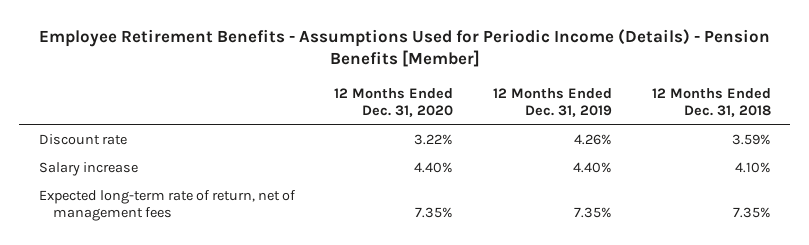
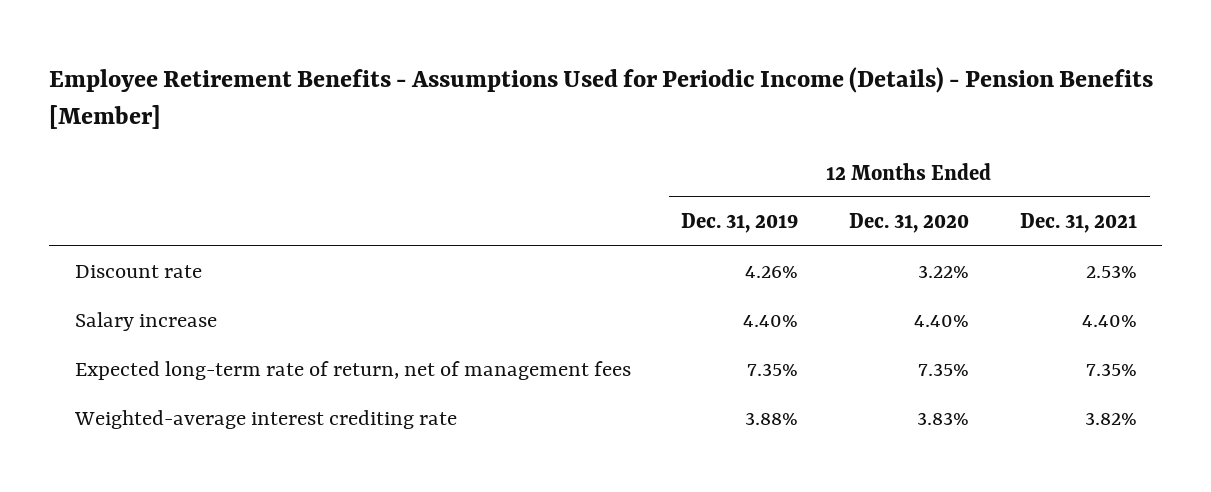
- | 12 Months Ended Dec. 31, 2020 | 12 Months Ended Dec. 31, 2019 | 12 Months Ended Dec. 31, 2018
+ | 12 Months Ended Dec. 31, 2019 | 12 Months Ended Dec. 31, 2020 | 12 Months Ended Dec. 31, 2021
+ Weighted-average interest crediting rate | 3.88% | 3.83% | 3.82%

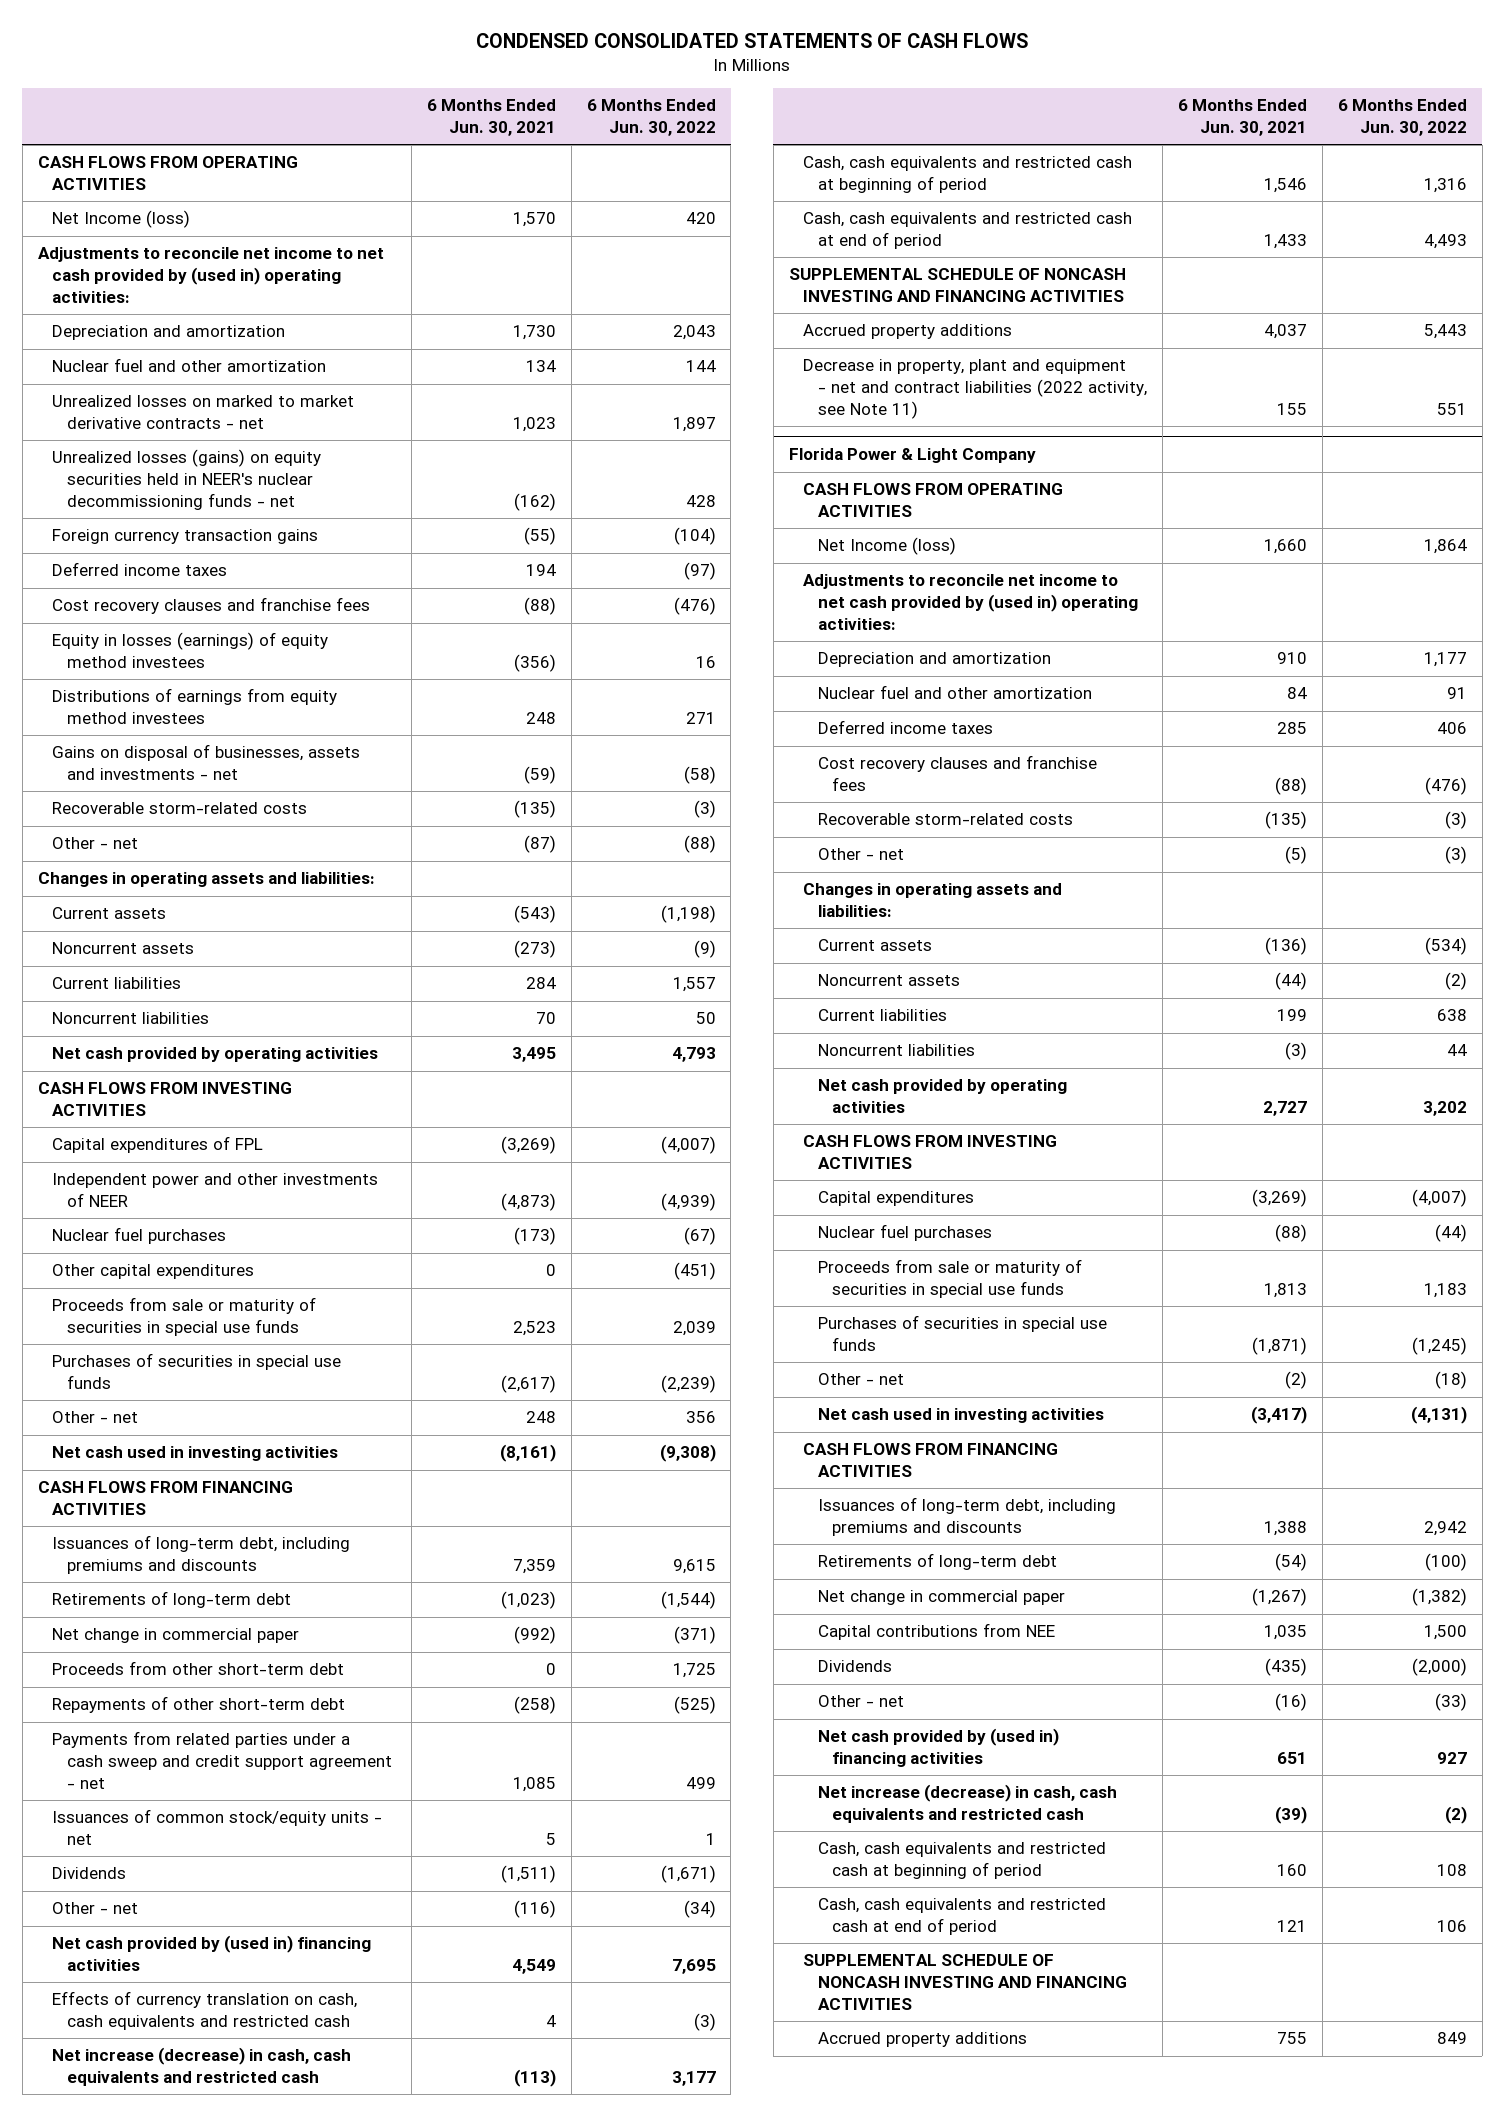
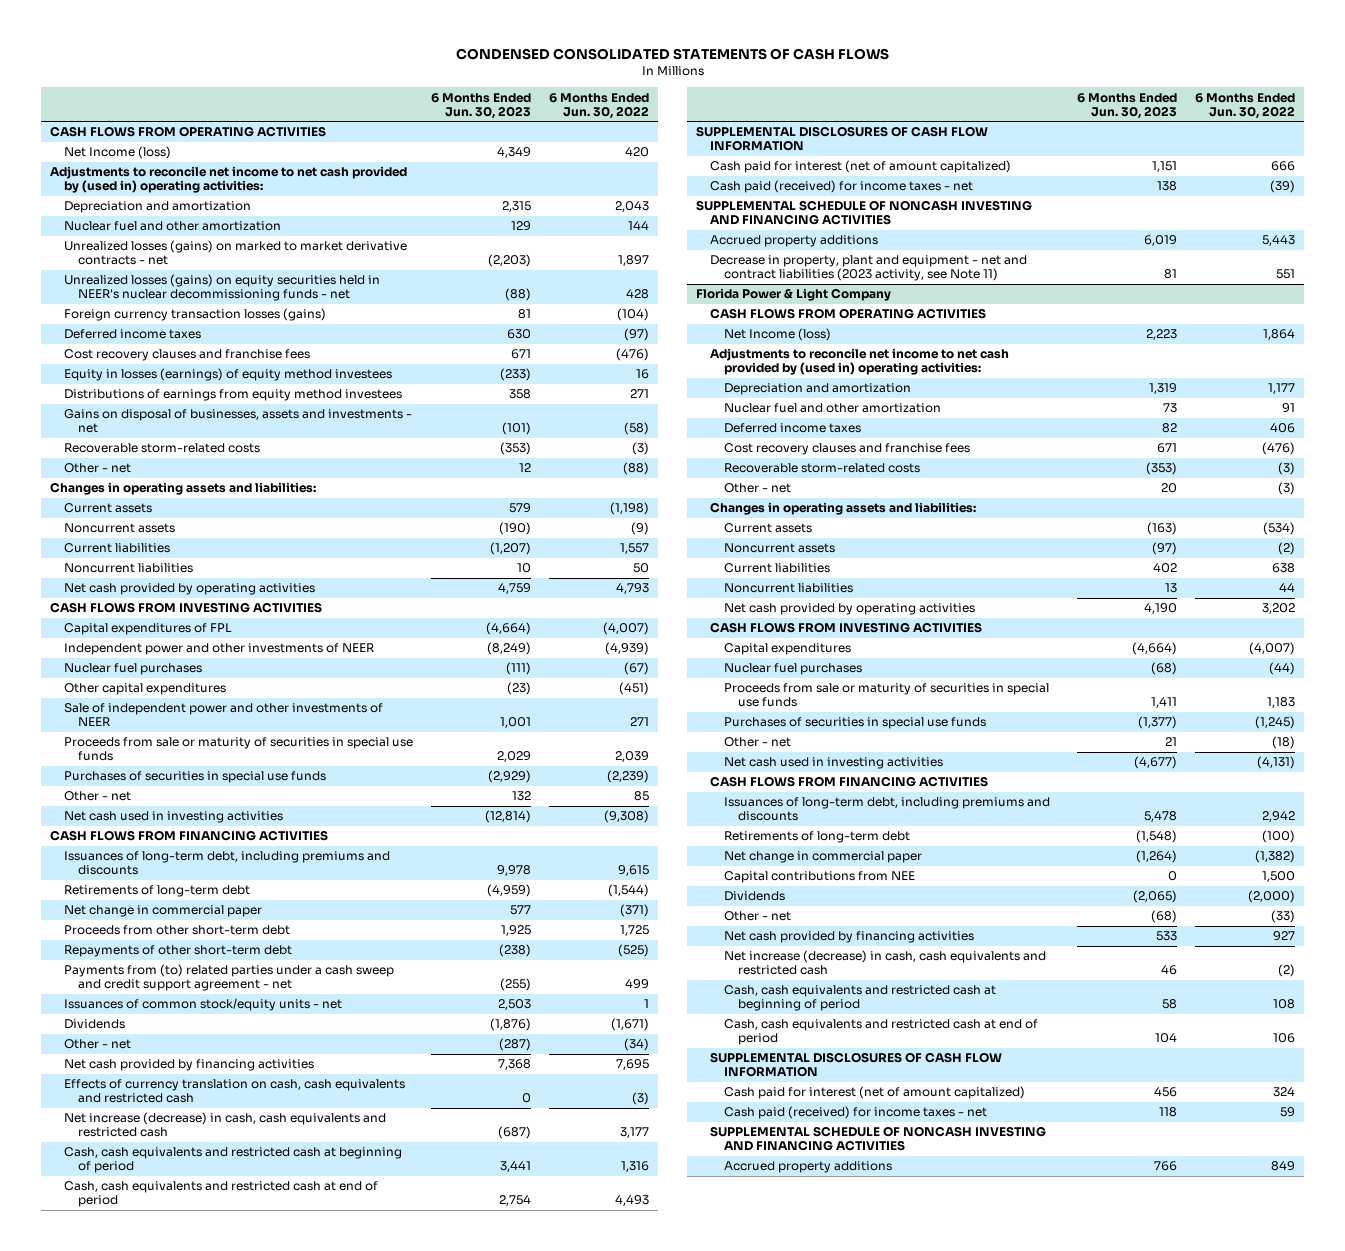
- | 6 Months Ended Jun. 30, 2021 | 6 Months Ended Jun. 30, 2022
+ | 6 Months Ended Jun. 30, 2023 | 6 Months Ended Jun. 30, 2022
- Unrealized losses on marked to market derivative contracts - net | 1,023 | 1,897
+ Unrealized losses (gains) on marked to market derivative contracts - net | (2,203) | 1,897
- Foreign currency transaction gains | (55) | (104)
+ Foreign currency transaction losses (gains) | 81 | (104)
+ Sale of independent power and other investments of NEER | 1,001 | 271
- Other - net | 248 | 356
+ Other - net | 132 | 85
- Payments from related parties under a cash sweep and credit support agreement - net | 1,085 | 499
+ Payments from (to) related parties under a cash sweep and credit support agreement - net | (255) | 499
- Net cash provided by (used in) financing activities | 4,549 | 7,695
+ Net cash provided by financing activities | 7,368 | 7,695
+ SUPPLEMENTAL DISCLOSURES OF CASH FLOW INFORMATION
+ Cash paid for interest (net of amount capitalized) | 1,151 | 666
+ Cash paid (received) for income taxes - net | 138 | (39)
- Decrease in property, plant and equipment - net and contract liabilities (2022 activity, see Note 11) | 155 | 551
+ Decrease in property, plant and equipment - net and contract liabilities (2023 activity, see Note 11) | 81 | 551
@ Florida Power & Light Company
- Net cash provided by (used in) financing activities | 651 | 927
+ Net cash provided by financing activities | 533 | 927
+ SUPPLEMENTAL DISCLOSURES OF CASH FLOW INFORMATION
+ Cash paid for interest (net of amount capitalized) | 456 | 324
+ Cash paid (received) for income taxes - net | 118 | 59

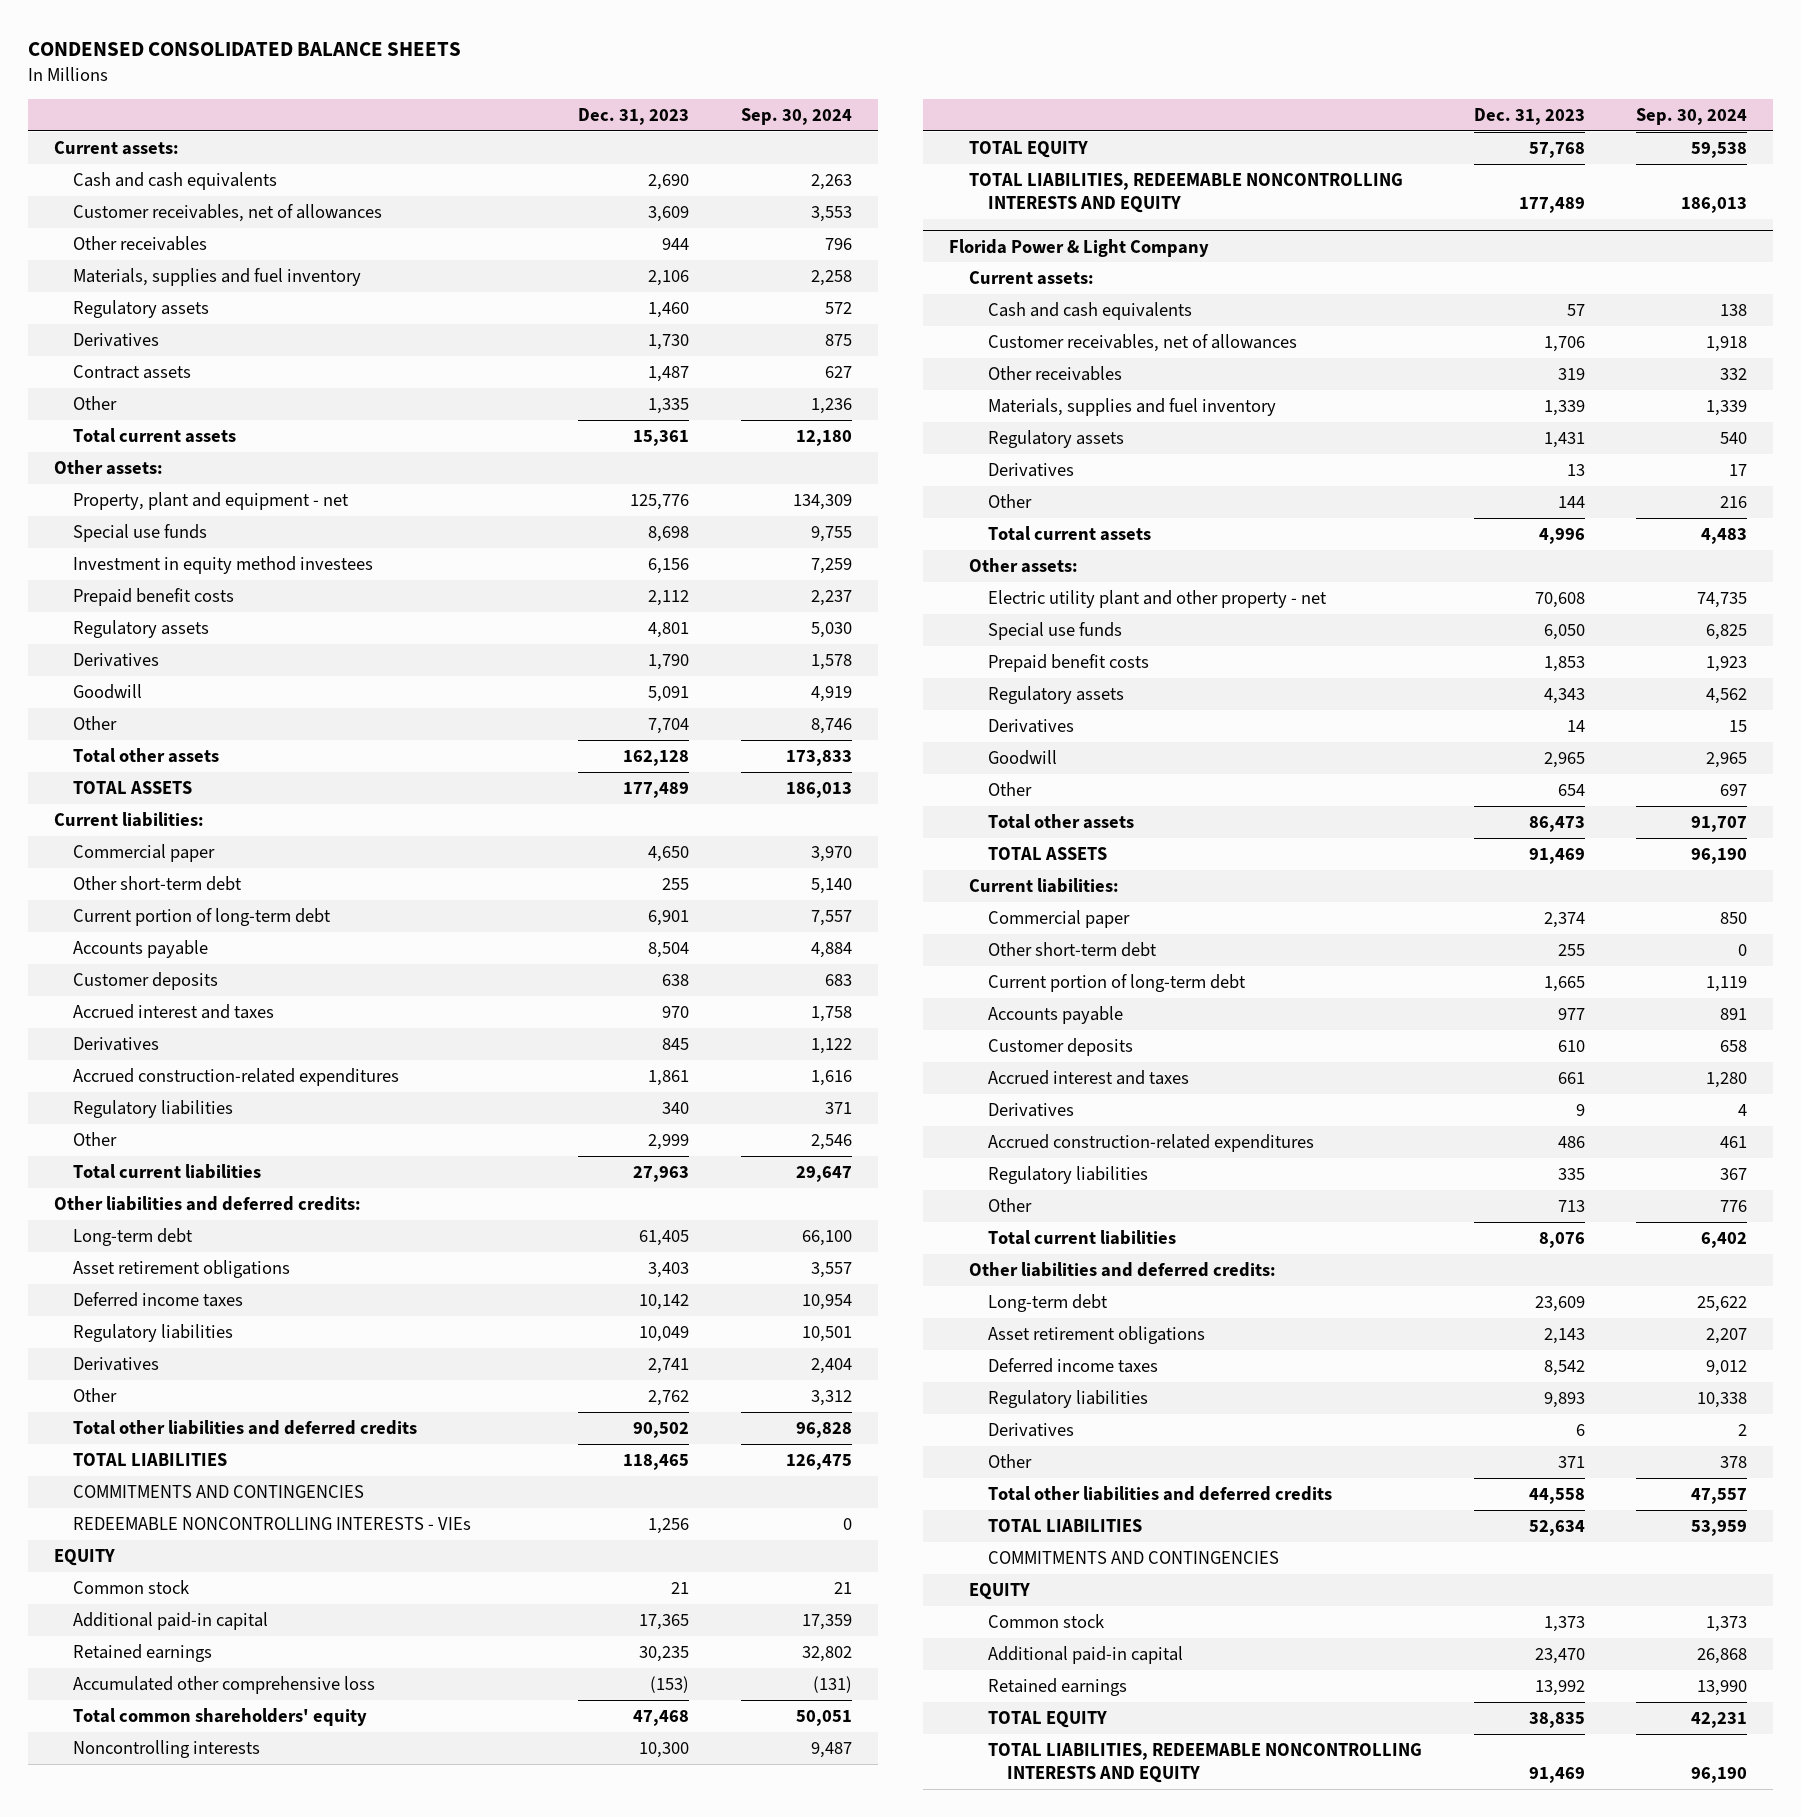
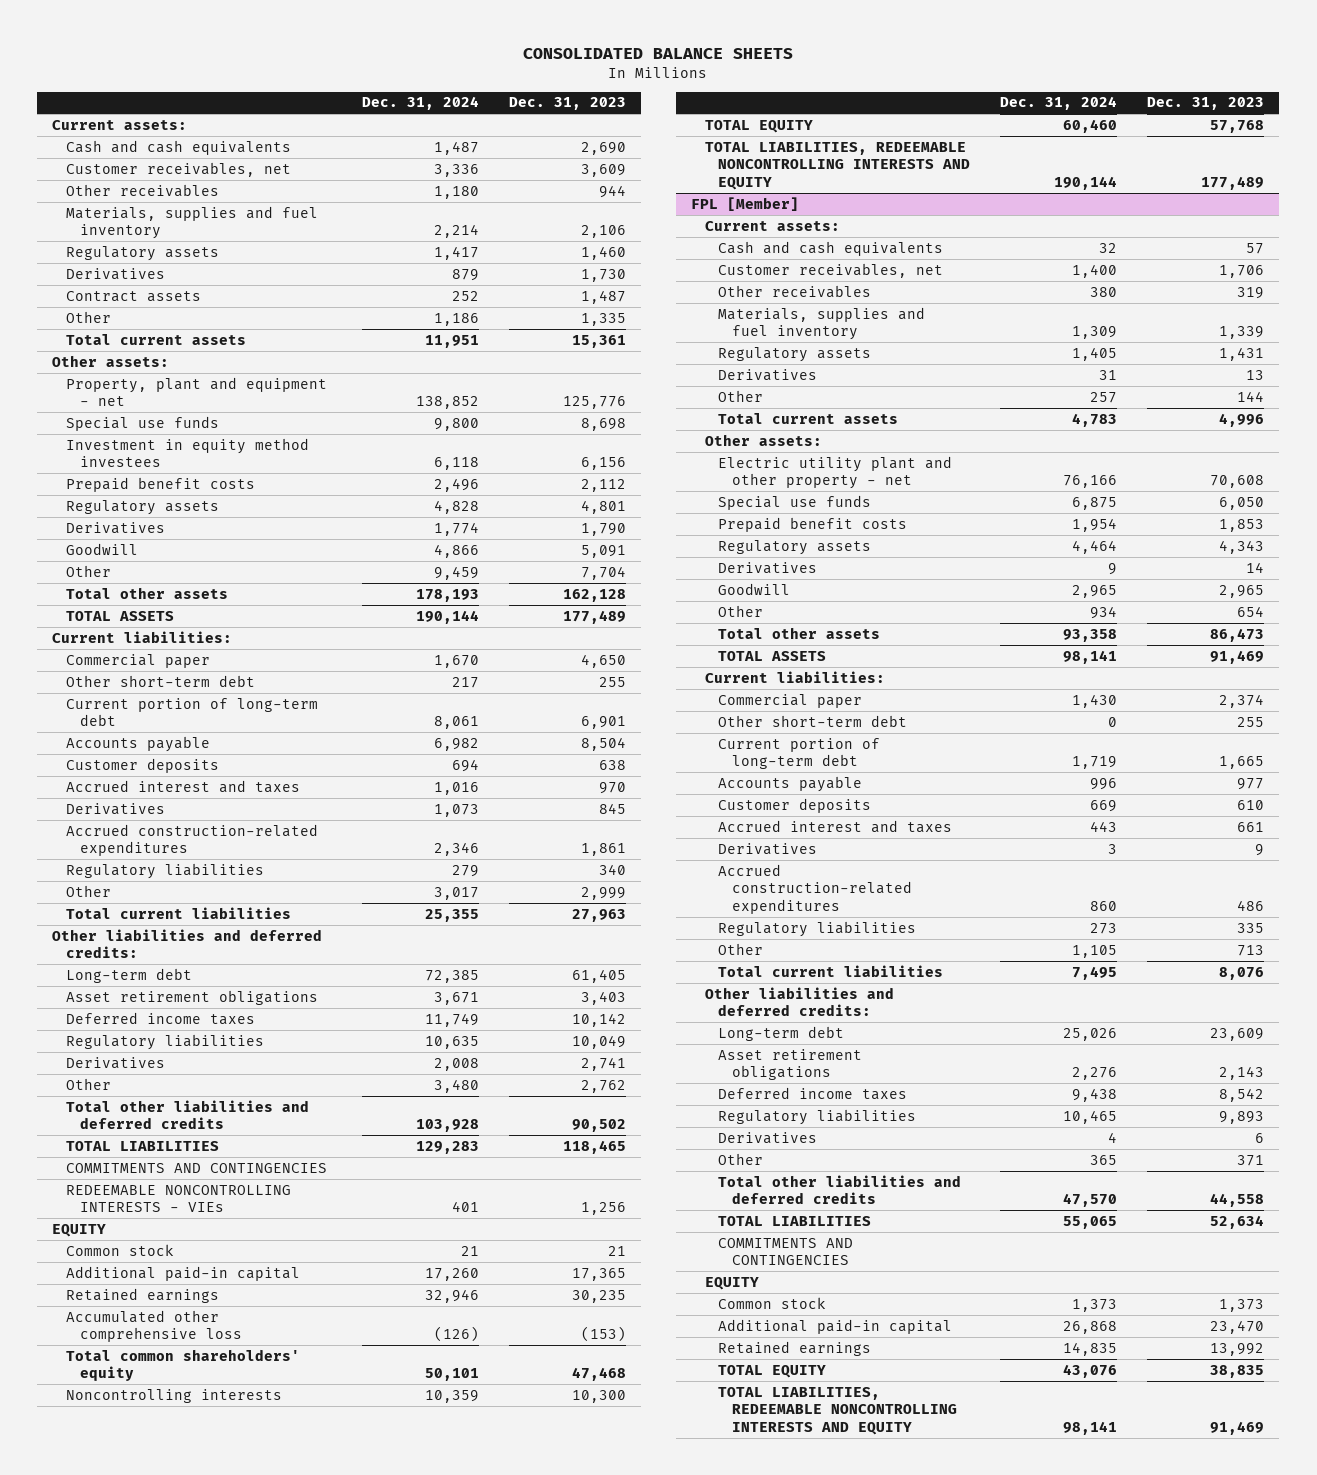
- CONDENSED CONSOLIDATED BALANCE SHEETS
+ CONSOLIDATED BALANCE SHEETS
- | Dec. 31, 2023 | Sep. 30, 2024
+ | Dec. 31, 2024 | Dec. 31, 2023
- Customer receivables, net of allowances | 3,609 | 3,553
+ Customer receivables, net | 3,336 | 3,609
- Florida Power & Light Company
+ FPL [Member]
- Customer receivables, net of allowances | 1,706 | 1,918
+ Customer receivables, net | 1,400 | 1,706

